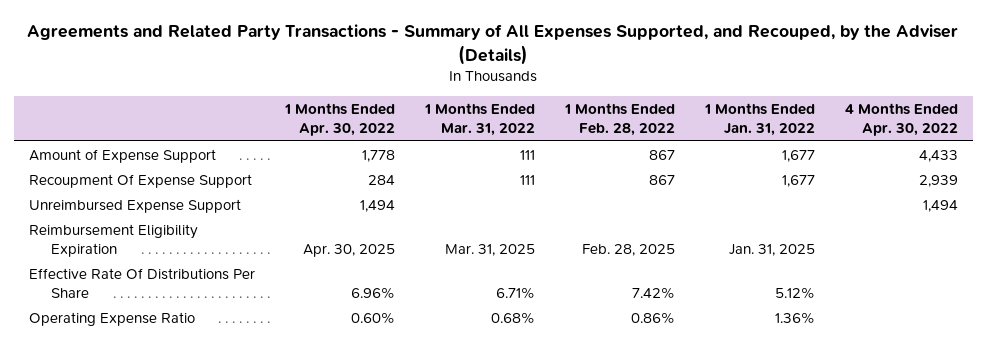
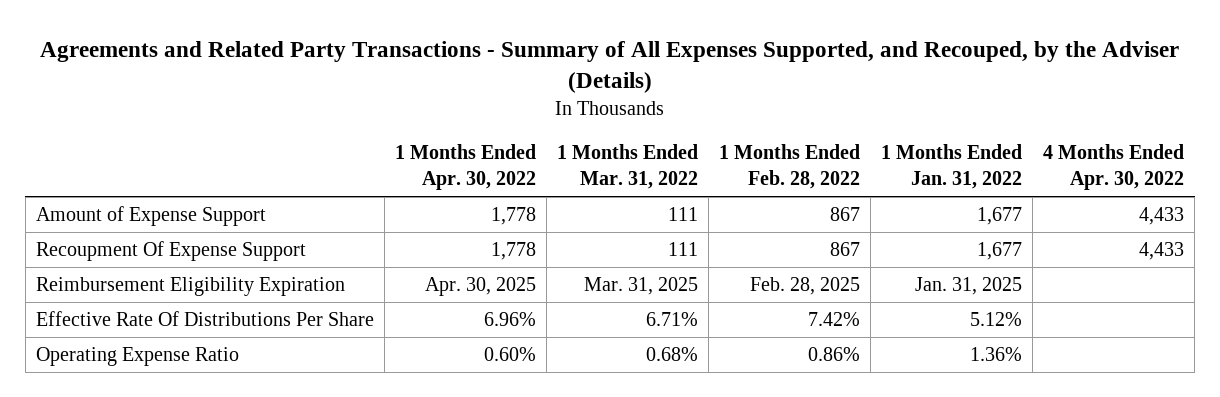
- Recoupment Of Expense Support | 284 | 111 | 867 | 1,677 | 2,939
- Unreimbursed Expense Support | 1,494 | | | | 1,494
+ Recoupment Of Expense Support | 1,778 | 111 | 867 | 1,677 | 4,433

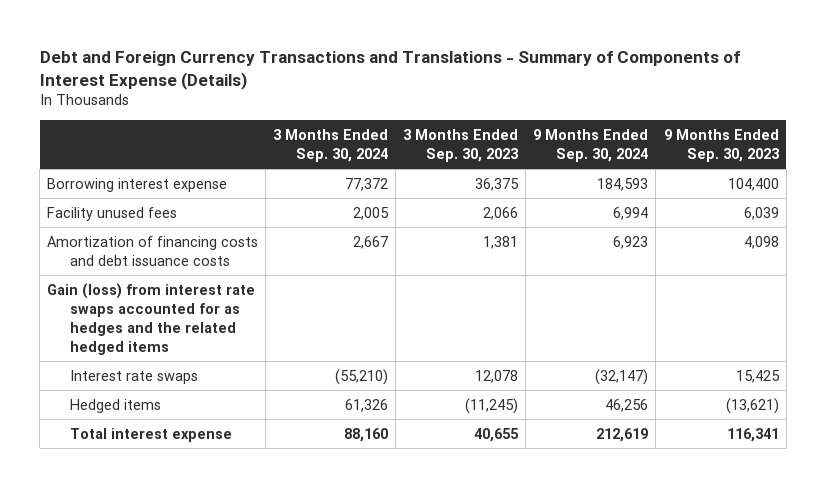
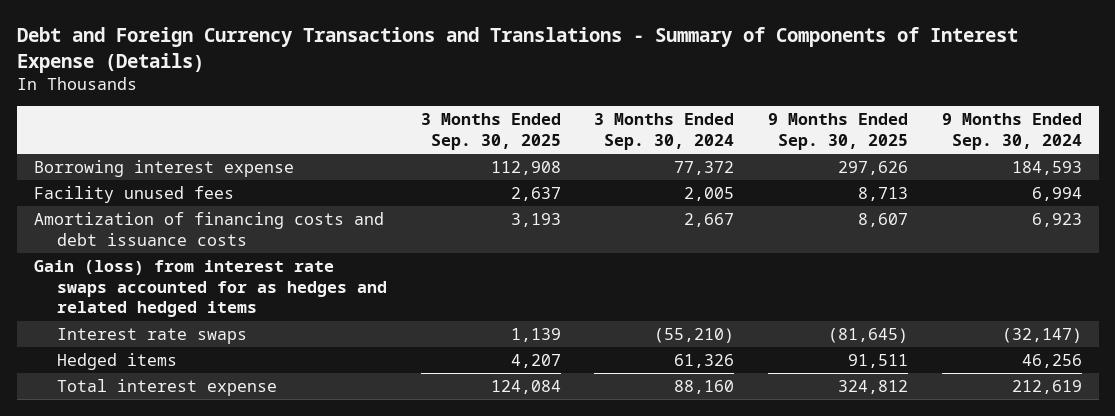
- | 3 Months Ended Sep. 30, 2024 | 3 Months Ended Sep. 30, 2023 | 9 Months Ended Sep. 30, 2024 | 9 Months Ended Sep. 30, 2023
+ | 3 Months Ended Sep. 30, 2025 | 3 Months Ended Sep. 30, 2024 | 9 Months Ended Sep. 30, 2025 | 9 Months Ended Sep. 30, 2024
- Gain (loss) from interest rate swaps accounted for as hedges and the related hedged items
+ Gain (loss) from interest rate swaps accounted for as hedges and related hedged items

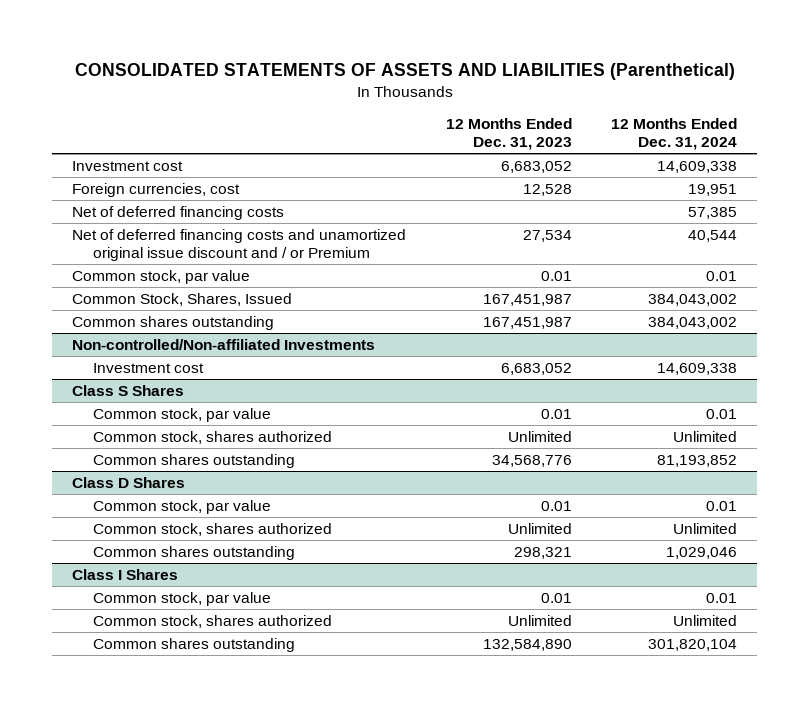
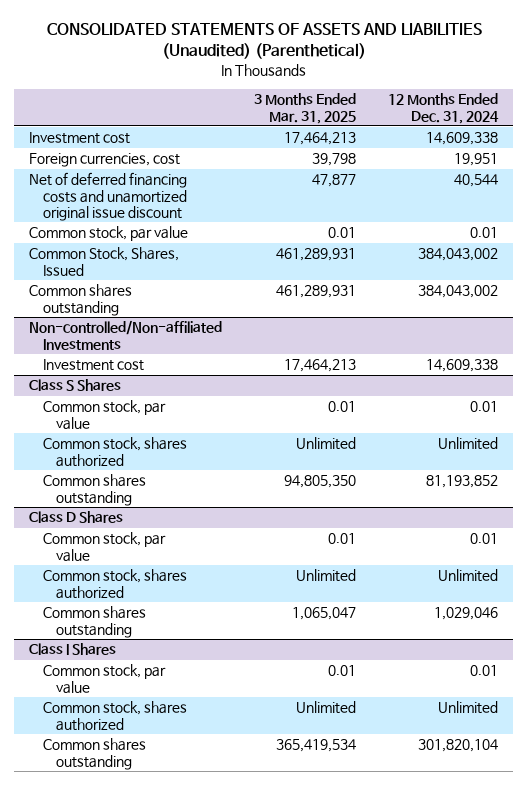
- CONSOLIDATED STATEMENTS OF ASSETS AND LIABILITIES (Parenthetical)
+ CONSOLIDATED STATEMENTS OF ASSETS AND LIABILITIES (Unaudited) (Parenthetical)
- | 12 Months Ended Dec. 31, 2023 | 12 Months Ended Dec. 31, 2024
+ | 3 Months Ended Mar. 31, 2025 | 12 Months Ended Dec. 31, 2024
- Net of deferred financing costs | | 57,385
- Net of deferred financing costs and unamortized original issue discount and / or Premium | 27,534 | 40,544
+ Net of deferred financing costs and unamortized original issue discount | 47,877 | 40,544

